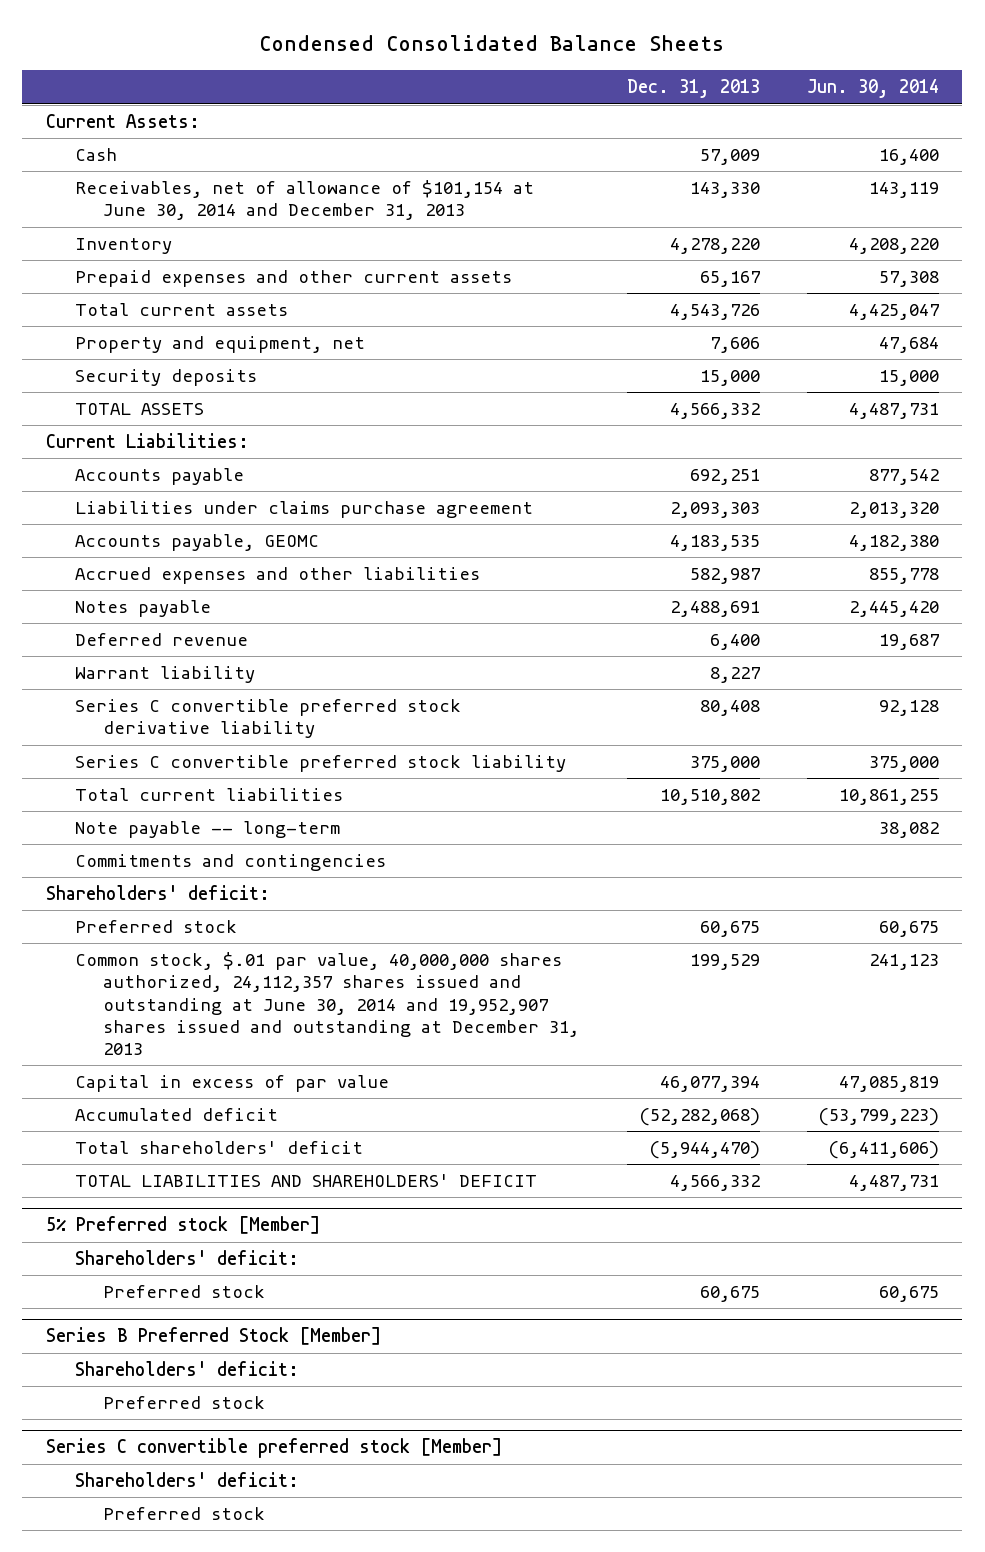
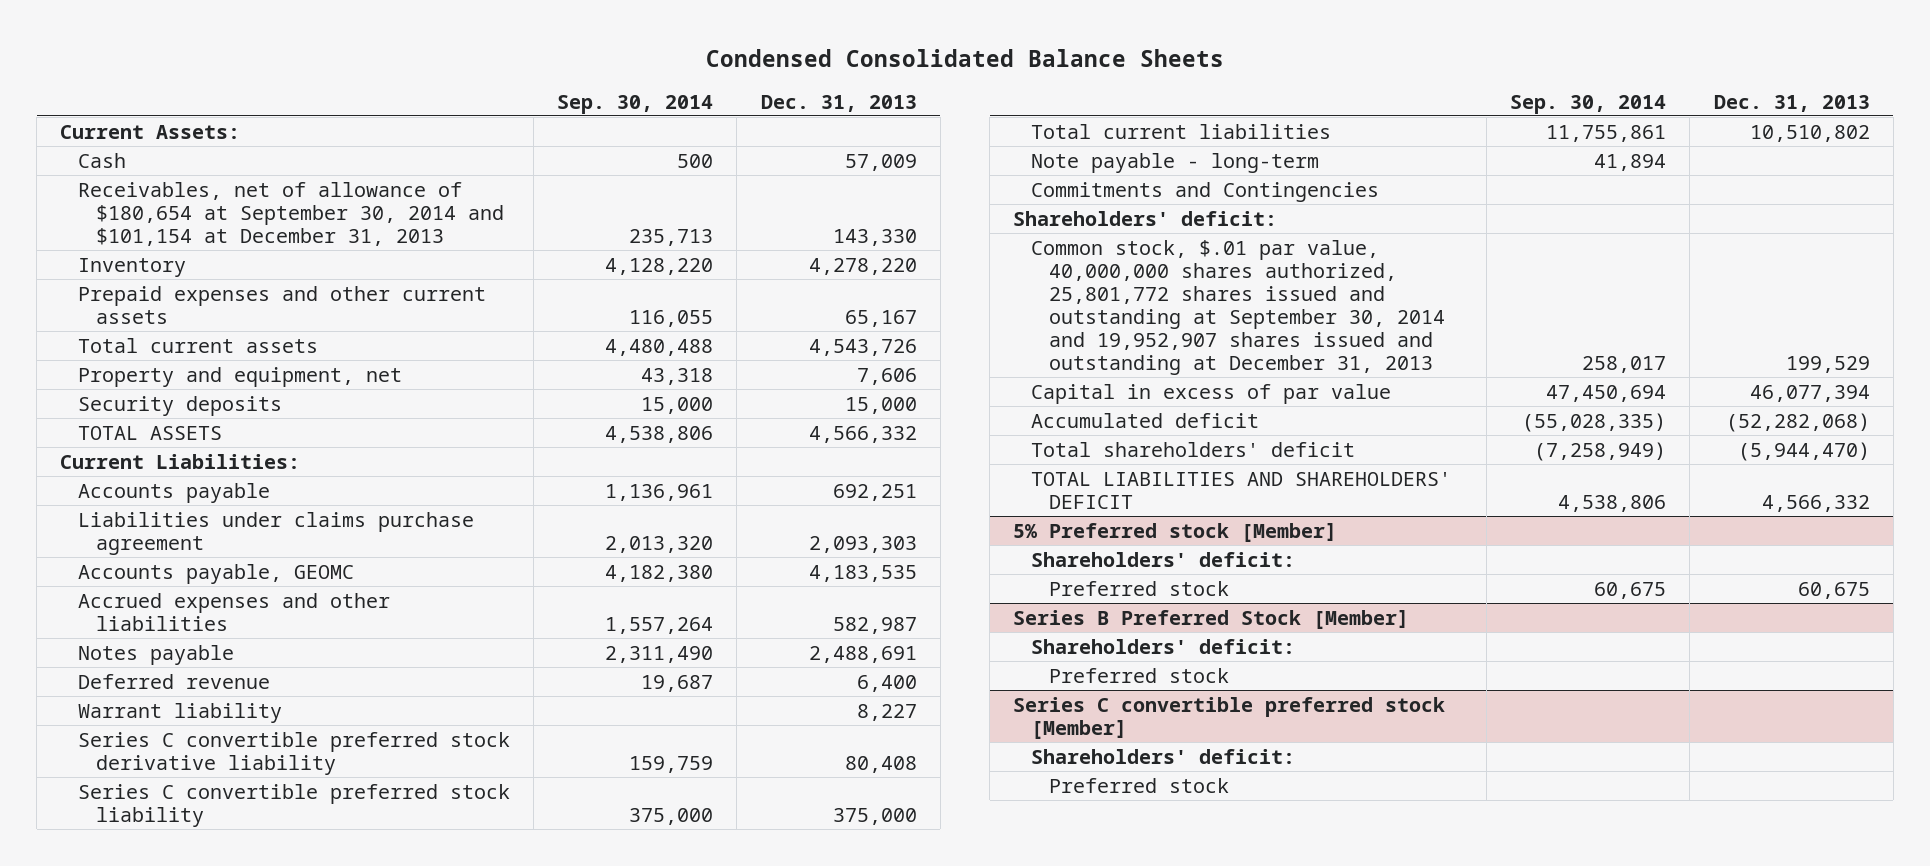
- | Dec. 31, 2013 | Jun. 30, 2014
+ | Sep. 30, 2014 | Dec. 31, 2013
- Receivables, net of allowance of $101,154 at June 30, 2014 and December 31, 2013 | 143,330 | 143,119
+ Receivables, net of allowance of $180,654 at September 30, 2014 and $101,154 at December 31, 2013 | 235,713 | 143,330
- Note payable -- long-term | | 38,082
- Commitments and contingencies
+ Note payable - long-term | 41,894 |
+ Commitments and Contingencies
- Preferred stock | 60,675 | 60,675
- Common stock, $.01 par value, 40,000,000 shares authorized, 24,112,357 shares issued and outstanding at June 30, 2014 and 19,952,907 shares issued and outstanding at December 31, 2013 | 199,529 | 241,123
+ Common stock, $.01 par value, 40,000,000 shares authorized, 25,801,772 shares issued and outstanding at September 30, 2014 and 19,952,907 shares issued and outstanding at December 31, 2013 | 258,017 | 199,529

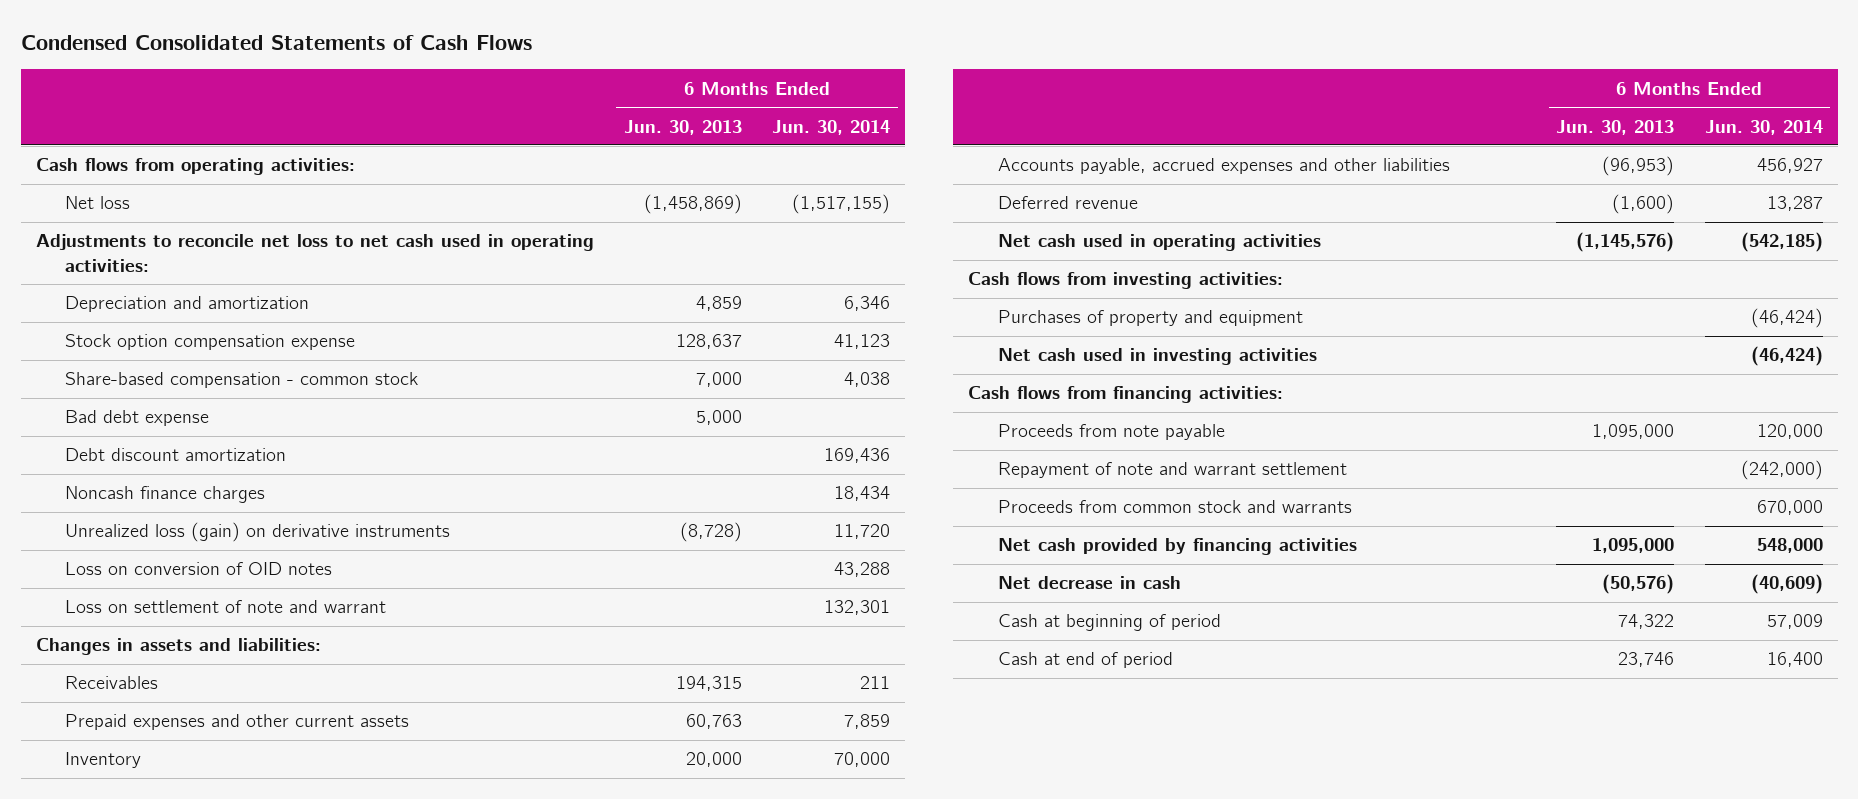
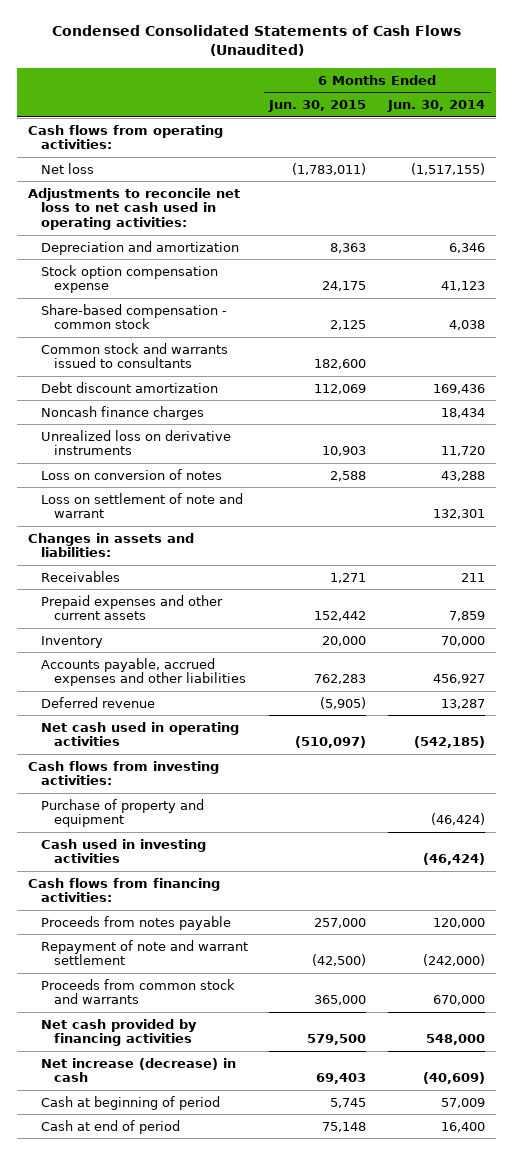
- Condensed Consolidated Statements of Cash Flows
+ Condensed Consolidated Statements of Cash Flows (Unaudited)
- | 6 Months Ended Jun. 30, 2013 | 6 Months Ended Jun. 30, 2014
+ | 6 Months Ended Jun. 30, 2015 | 6 Months Ended Jun. 30, 2014
- Bad debt expense | 5,000 |
+ Common stock and warrants issued to consultants | 182,600 |
- Unrealized loss (gain) on derivative instruments | (8,728) | 11,720
- Loss on conversion of OID notes | | 43,288
+ Unrealized loss on derivative instruments | 10,903 | 11,720
+ Loss on conversion of notes | 2,588 | 43,288
- Purchases of property and equipment | | (46,424)
- Net cash used in investing activities | | (46,424)
+ Purchase of property and equipment | | (46,424)
+ Cash used in investing activities | | (46,424)
- Proceeds from note payable | 1,095,000 | 120,000
+ Proceeds from notes payable | 257,000 | 120,000
- Net decrease in cash | (50,576) | (40,609)
+ Net increase (decrease) in cash | 69,403 | (40,609)

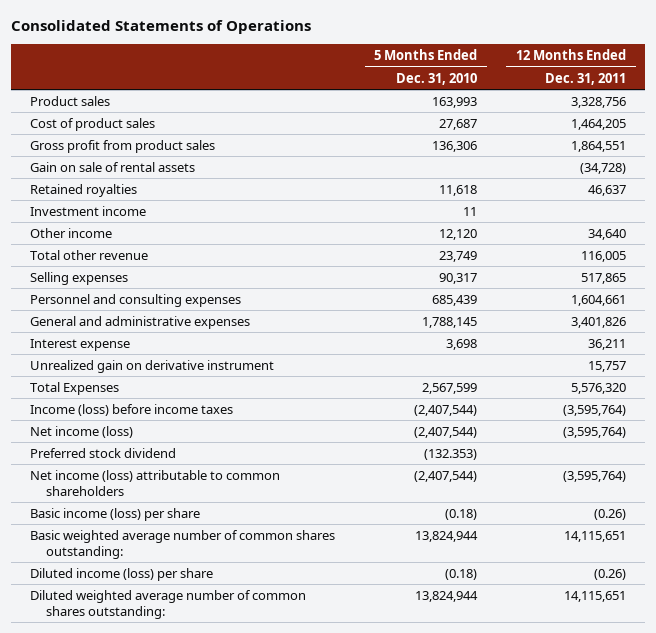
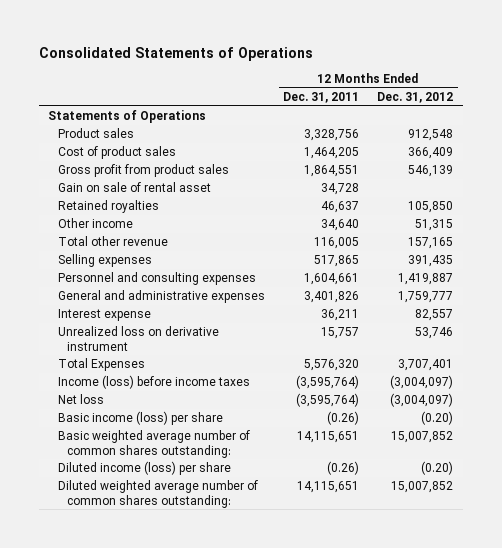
- | 5 Months Ended Dec. 31, 2010 | 12 Months Ended Dec. 31, 2011
+ | 12 Months Ended Dec. 31, 2011 | 12 Months Ended Dec. 31, 2012
+ Statements of Operations
- Gain on sale of rental assets | | (34,728)
+ Gain on sale of rental asset | 34,728 |
- Investment income | 11 |
- Unrealized gain on derivative instrument | | 15,757
+ Unrealized loss on derivative instrument | 15,757 | 53,746
- Net income (loss) | (2,407,544) | (3,595,764)
- Preferred stock dividend | (132.353) |
- Net income (loss) attributable to common shareholders | (2,407,544) | (3,595,764)
+ Net loss | (3,595,764) | (3,004,097)

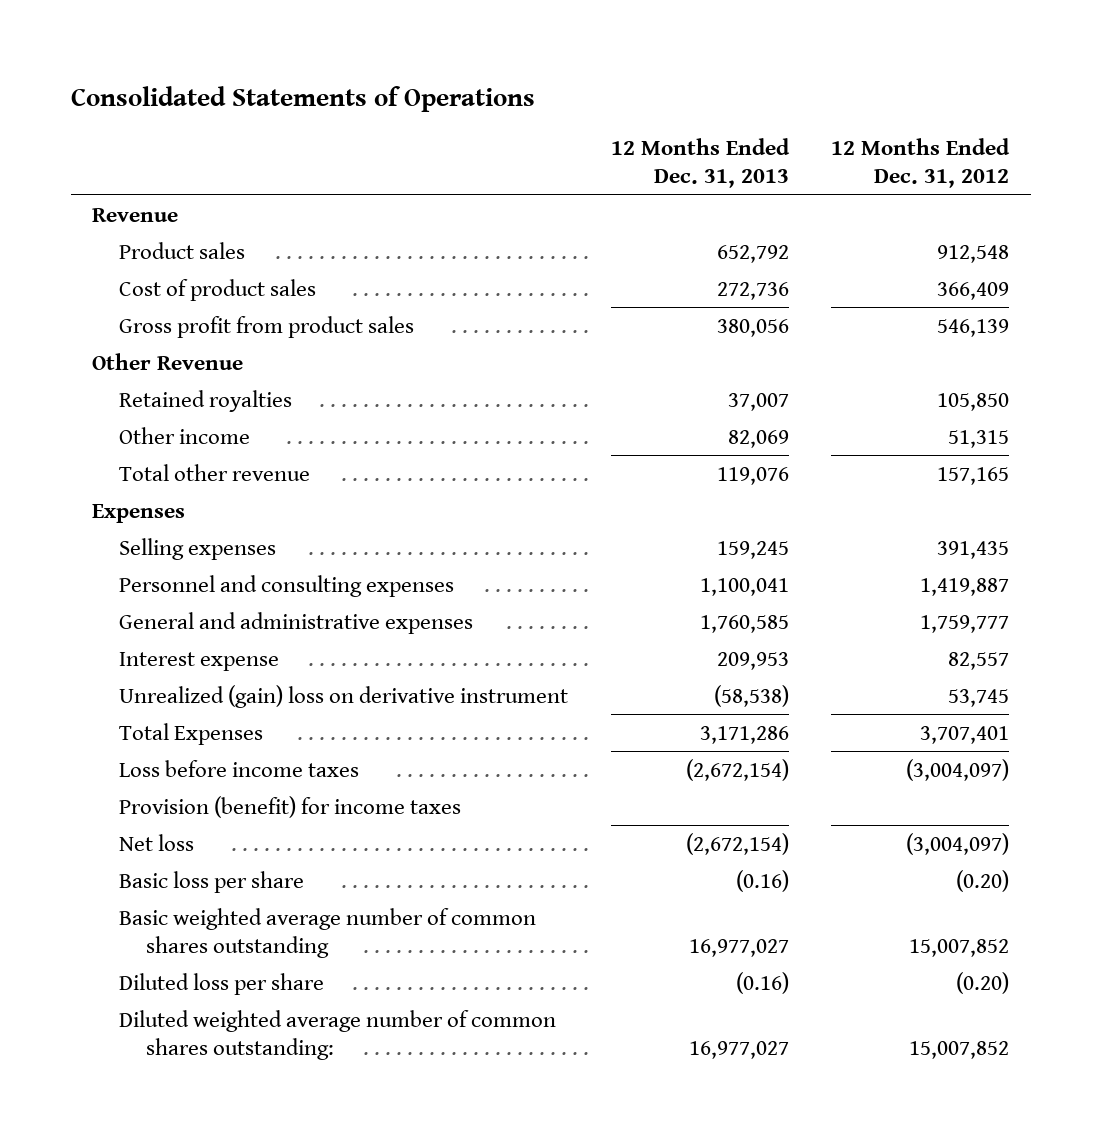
- | 12 Months Ended Dec. 31, 2011 | 12 Months Ended Dec. 31, 2012
+ | 12 Months Ended Dec. 31, 2013 | 12 Months Ended Dec. 31, 2012
- Statements of Operations
+ Revenue
- Gain on sale of rental asset | 34,728 |
+ Other Revenue
+ Expenses
- Unrealized loss on derivative instrument | 15,757 | 53,746
+ Unrealized (gain) loss on derivative instrument | (58,538) | 53,745
- Income (loss) before income taxes | (3,595,764) | (3,004,097)
+ Loss before income taxes | (2,672,154) | (3,004,097)
+ Provision (benefit) for income taxes
- Basic income (loss) per share | (0.26) | (0.20)
- Basic weighted average number of common shares outstanding: | 14,115,651 | 15,007,852
- Diluted income (loss) per share | (0.26) | (0.20)
+ Basic loss per share | (0.16) | (0.20)
+ Basic weighted average number of common shares outstanding | 16,977,027 | 15,007,852
+ Diluted loss per share | (0.16) | (0.20)

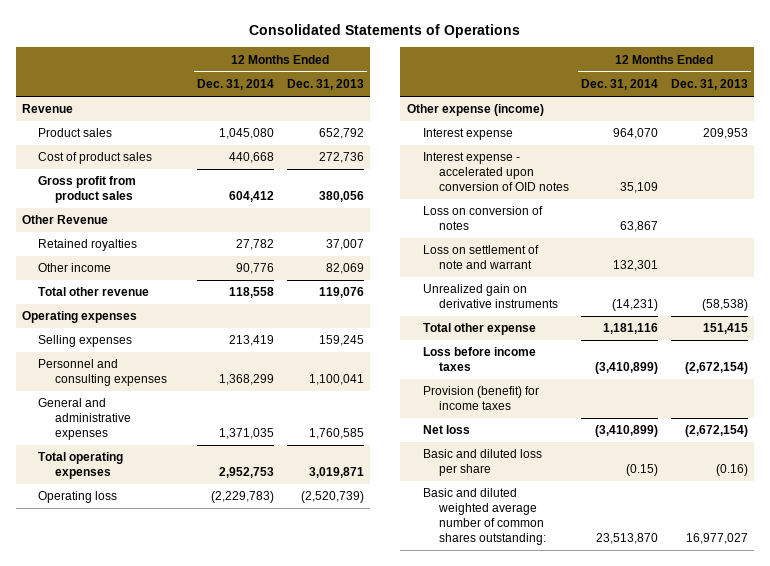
- | 12 Months Ended Dec. 31, 2013 | 12 Months Ended Dec. 31, 2012
+ | 12 Months Ended Dec. 31, 2014 | 12 Months Ended Dec. 31, 2013
- Expenses
+ Operating expenses
+ Total operating expenses | 2,952,753 | 3,019,871
+ Operating loss | (2,229,783) | (2,520,739)
+ Other expense (income)
- Unrealized (gain) loss on derivative instrument | (58,538) | 53,745
- Total Expenses | 3,171,286 | 3,707,401
+ Interest expense - accelerated upon conversion of OID notes | 35,109 |
+ Loss on conversion of notes | 63,867 |
+ Loss on settlement of note and warrant | 132,301 |
+ Unrealized gain on derivative instruments | (14,231) | (58,538)
+ Total other expense | 1,181,116 | 151,415
- Basic loss per share | (0.16) | (0.20)
- Basic weighted average number of common shares outstanding | 16,977,027 | 15,007,852
- Diluted loss per share | (0.16) | (0.20)
- Diluted weighted average number of common shares outstanding: | 16,977,027 | 15,007,852
+ Basic and diluted loss per share | (0.15) | (0.16)
+ Basic and diluted weighted average number of common shares outstanding: | 23,513,870 | 16,977,027

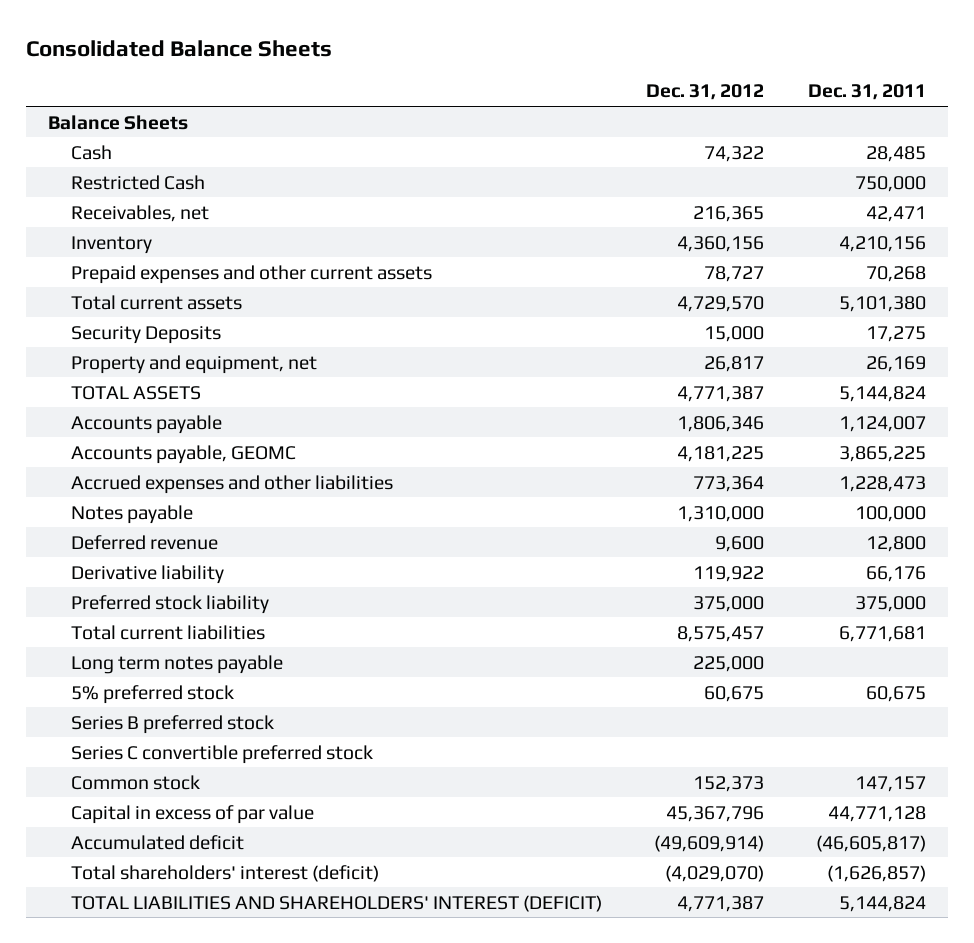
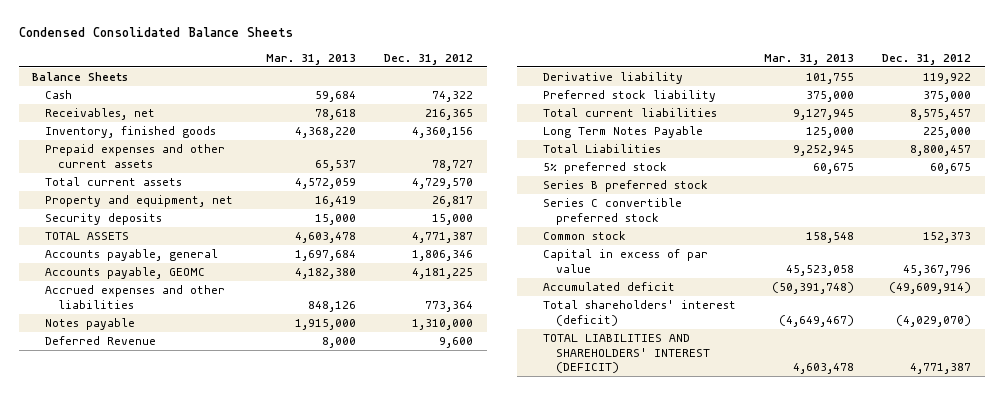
- Consolidated Balance Sheets
+ Condensed Consolidated Balance Sheets
- | Dec. 31, 2012 | Dec. 31, 2011
+ | Mar. 31, 2013 | Dec. 31, 2012
- Restricted Cash | | 750,000
- Inventory | 4,360,156 | 4,210,156
+ Inventory, finished goods | 4,368,220 | 4,360,156
- Security Deposits | 15,000 | 17,275
+ Security deposits | 15,000 | 15,000
- Accounts payable | 1,806,346 | 1,124,007
+ Accounts payable, general | 1,697,684 | 1,806,346
- Deferred revenue | 9,600 | 12,800
+ Deferred Revenue | 8,000 | 9,600
- Long term notes payable | 225,000 |
+ Long Term Notes Payable | 125,000 | 225,000
+ Total Liabilities | 9,252,945 | 8,800,457

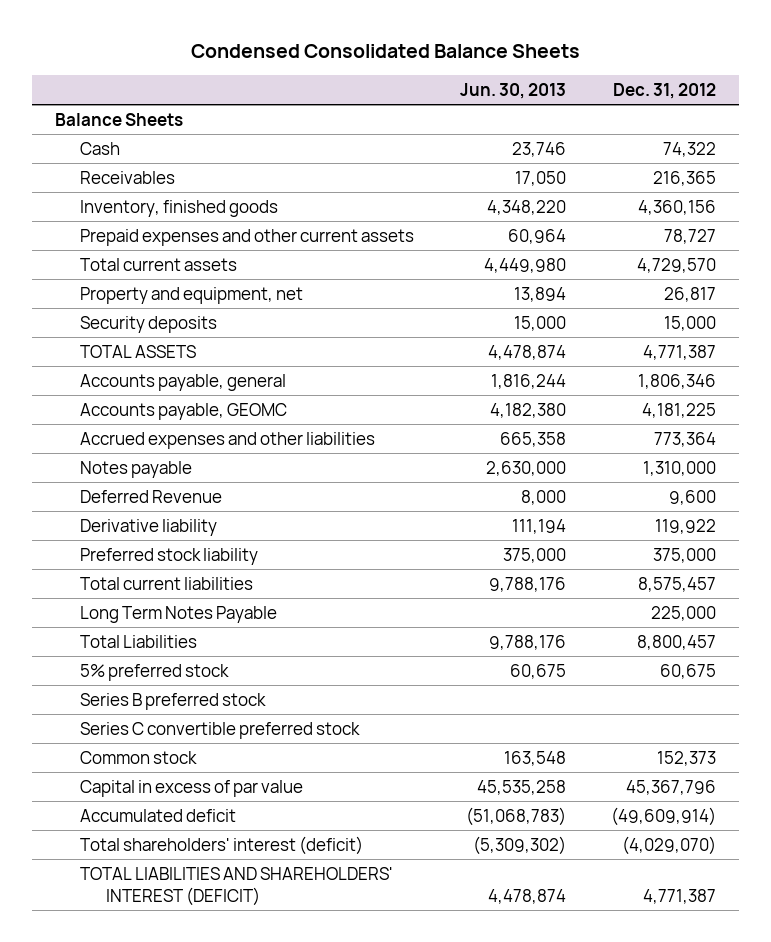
- | Mar. 31, 2013 | Dec. 31, 2012
+ | Jun. 30, 2013 | Dec. 31, 2012
- Receivables, net | 78,618 | 216,365
+ Receivables | 17,050 | 216,365

